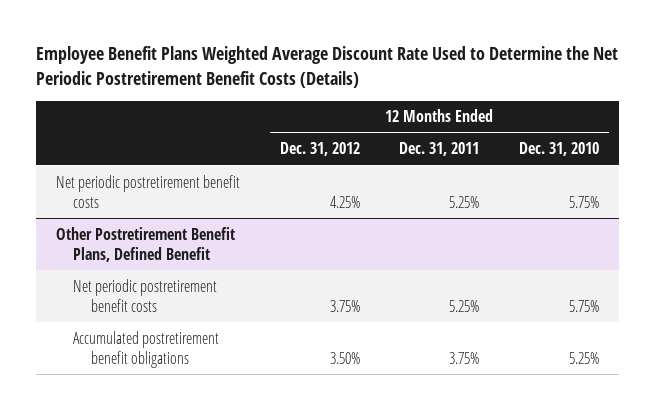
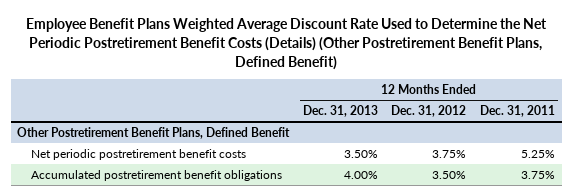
- Employee Benefit Plans Weighted Average Discount Rate Used to Determine the Net Periodic Postretirement Benefit Costs (Details)
+ Employee Benefit Plans Weighted Average Discount Rate Used to Determine the Net Periodic Postretirement Benefit Costs (Details) (Other Postretirement Benefit Plans, Defined Benefit)
- | 12 Months Ended Dec. 31, 2012 | 12 Months Ended Dec. 31, 2011 | 12 Months Ended Dec. 31, 2010
+ | 12 Months Ended Dec. 31, 2013 | 12 Months Ended Dec. 31, 2012 | 12 Months Ended Dec. 31, 2011
- Net periodic postretirement benefit costs | 4.25% | 5.25% | 5.75%

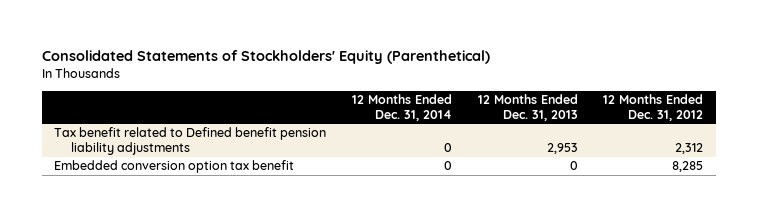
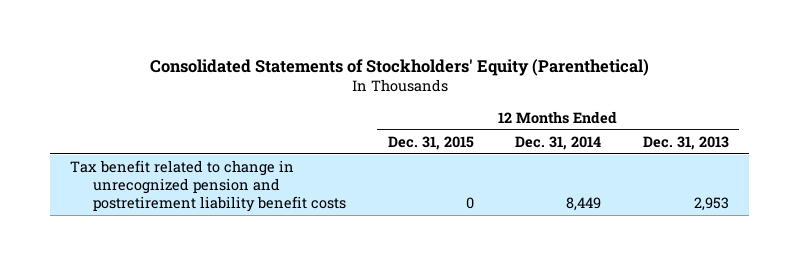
- | 12 Months Ended Dec. 31, 2014 | 12 Months Ended Dec. 31, 2013 | 12 Months Ended Dec. 31, 2012
+ | 12 Months Ended Dec. 31, 2015 | 12 Months Ended Dec. 31, 2014 | 12 Months Ended Dec. 31, 2013
- Tax benefit related to Defined benefit pension liability adjustments | 0 | 2,953 | 2,312
- Embedded conversion option tax benefit | 0 | 0 | 8,285
+ Tax benefit related to change in unrecognized pension and postretirement liability benefit costs | 0 | 8,449 | 2,953

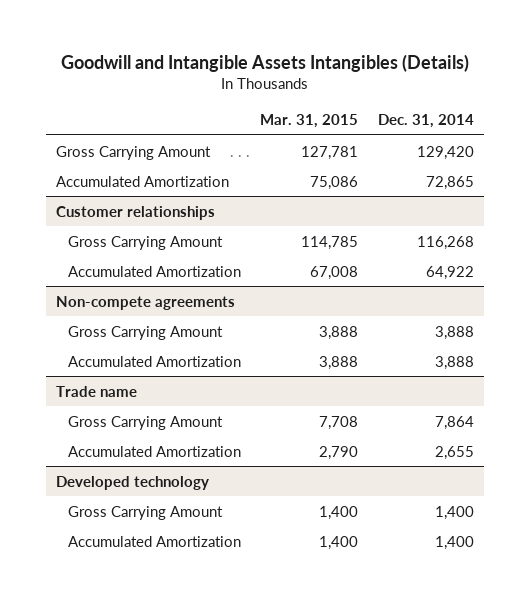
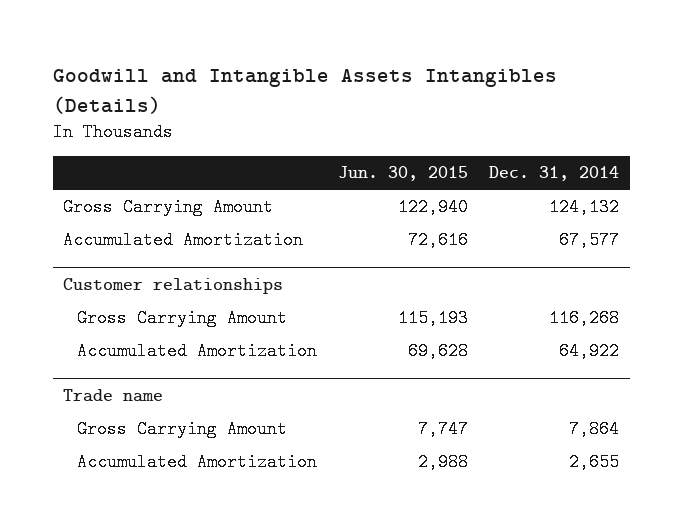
- | Mar. 31, 2015 | Dec. 31, 2014
+ | Jun. 30, 2015 | Dec. 31, 2014
- Gross Carrying Amount | 127,781 | 129,420
- Accumulated Amortization | 75,086 | 72,865
+ Gross Carrying Amount | 122,940 | 124,132
+ Accumulated Amortization | 72,616 | 67,577
- Non-compete agreements
- Gross Carrying Amount | 3,888 | 3,888
- Accumulated Amortization | 3,888 | 3,888
- Developed technology
- Gross Carrying Amount | 1,400 | 1,400
- Accumulated Amortization | 1,400 | 1,400

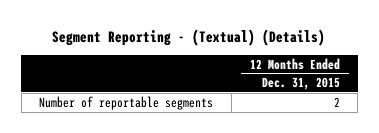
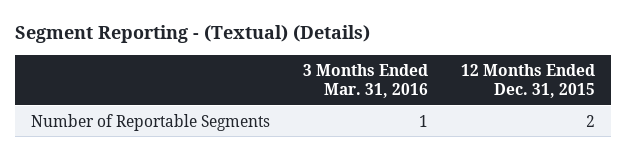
- | 12 Months Ended Dec. 31, 2015
+ | 3 Months Ended Mar. 31, 2016 | 12 Months Ended Dec. 31, 2015
- Number of reportable segments | 2
+ Number of Reportable Segments | 1 | 2

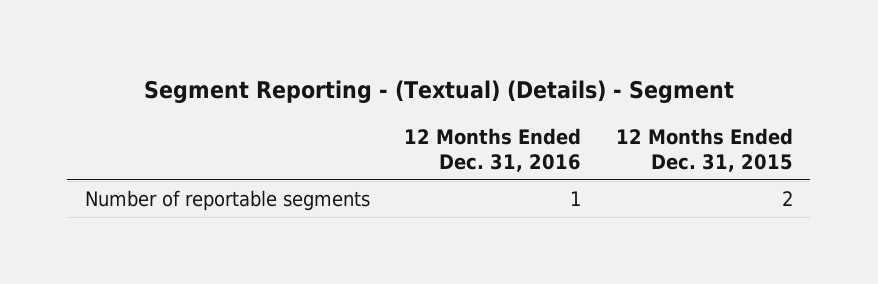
- Segment Reporting - (Textual) (Details)
+ Segment Reporting - (Textual) (Details) - Segment
- | 3 Months Ended Mar. 31, 2016 | 12 Months Ended Dec. 31, 2015
+ | 12 Months Ended Dec. 31, 2016 | 12 Months Ended Dec. 31, 2015
- Number of Reportable Segments | 1 | 2
+ Number of reportable segments | 1 | 2

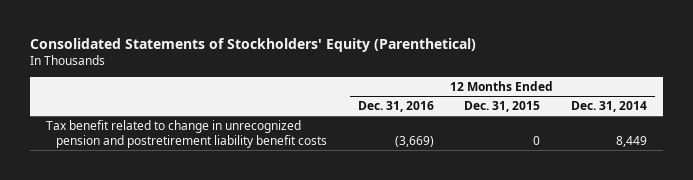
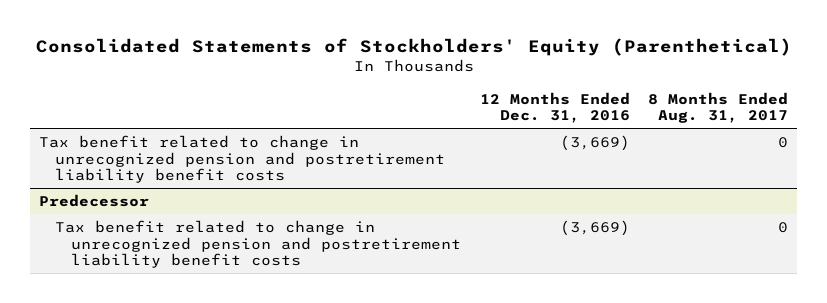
- | 12 Months Ended Dec. 31, 2016 | 12 Months Ended Dec. 31, 2015 | 12 Months Ended Dec. 31, 2014
+ | 12 Months Ended Dec. 31, 2016 | 8 Months Ended Aug. 31, 2017
+ Predecessor
+ Tax benefit related to change in unrecognized pension and postretirement liability benefit costs | (3,669) | 0

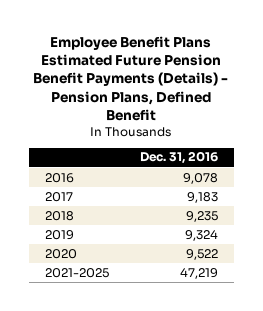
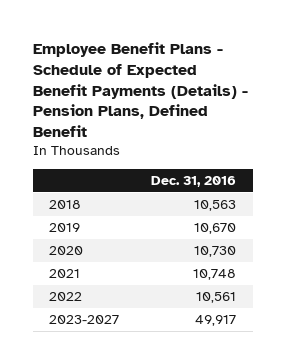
- Employee Benefit Plans Estimated Future Pension Benefit Payments (Details) - Pension Plans, Defined Benefit
+ Employee Benefit Plans - Schedule of Expected Benefit Payments (Details) - Pension Plans, Defined Benefit
- 2016 | 9,078
- 2017 | 9,183
- 2018 | 9,235
- 2019 | 9,324
- 2020 | 9,522
- 2021-2025 | 47,219
+ 2018 | 10,563
+ 2019 | 10,670
+ 2020 | 10,730
+ 2021 | 10,748
+ 2022 | 10,561
+ 2023-2027 | 49,917

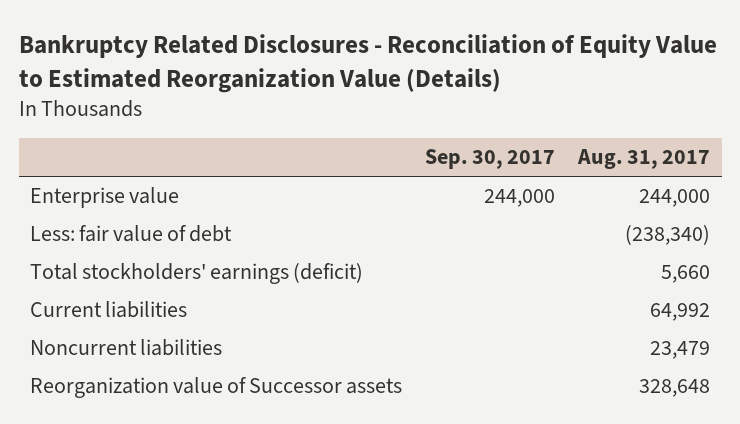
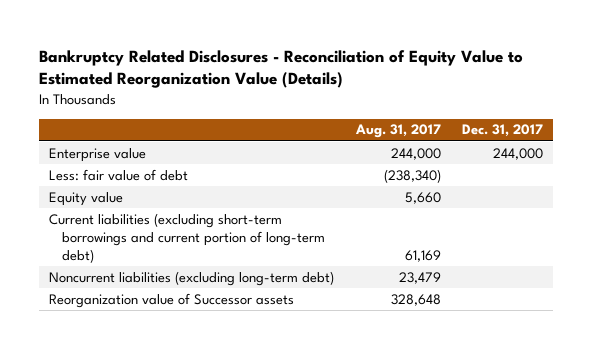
- | Sep. 30, 2017 | Aug. 31, 2017
+ | Aug. 31, 2017 | Dec. 31, 2017
- Total stockholders' earnings (deficit) | | 5,660
- Current liabilities | | 64,992
- Noncurrent liabilities | | 23,479
+ Equity value | 5,660 |
+ Current liabilities (excluding short-term borrowings and current portion of long-term debt) | 61,169 |
+ Noncurrent liabilities (excluding long-term debt) | 23,479 |

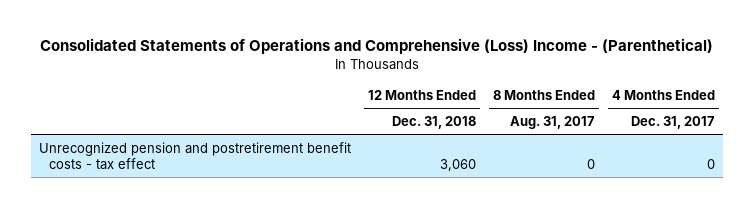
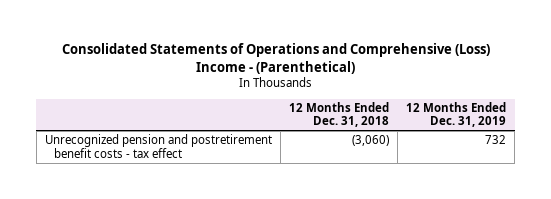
- | 12 Months Ended Dec. 31, 2018 | 8 Months Ended Aug. 31, 2017 | 4 Months Ended Dec. 31, 2017
+ | 12 Months Ended Dec. 31, 2018 | 12 Months Ended Dec. 31, 2019
- Unrecognized pension and postretirement benefit costs - tax effect | 3,060 | 0 | 0
+ Unrecognized pension and postretirement benefit costs - tax effect | (3,060) | 732

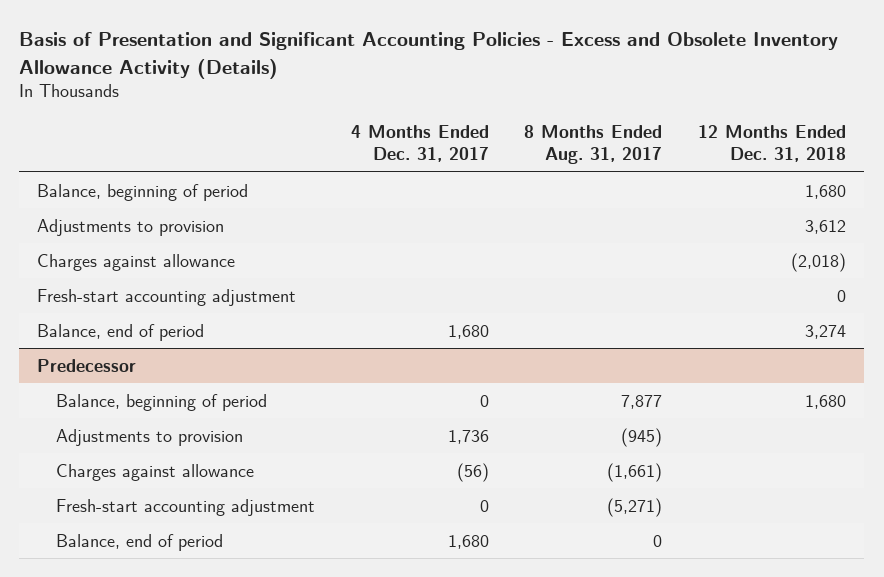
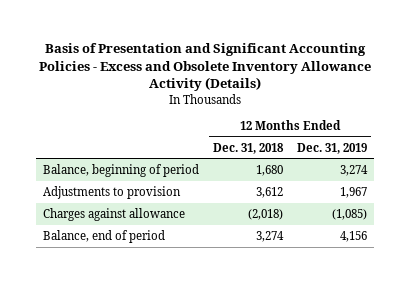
- | 4 Months Ended Dec. 31, 2017 | 8 Months Ended Aug. 31, 2017 | 12 Months Ended Dec. 31, 2018
+ | 12 Months Ended Dec. 31, 2018 | 12 Months Ended Dec. 31, 2019
- Fresh-start accounting adjustment | | | 0
- Predecessor
- Balance, beginning of period | 0 | 7,877 | 1,680
- Adjustments to provision | 1,736 | (945) |
- Charges against allowance | (56) | (1,661) |
- Fresh-start accounting adjustment | 0 | (5,271) |
- Balance, end of period | 1,680 | 0 |

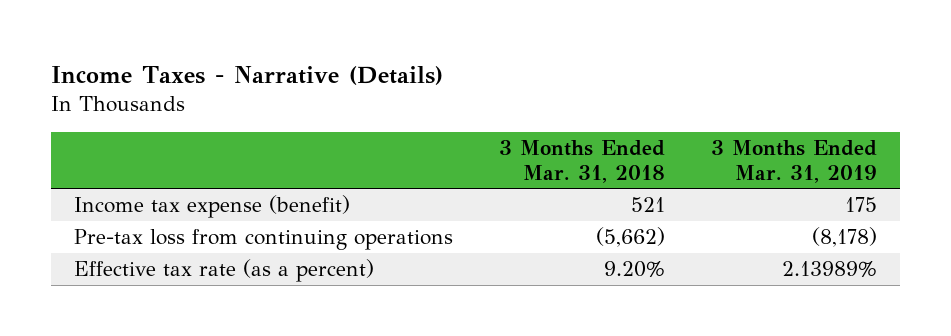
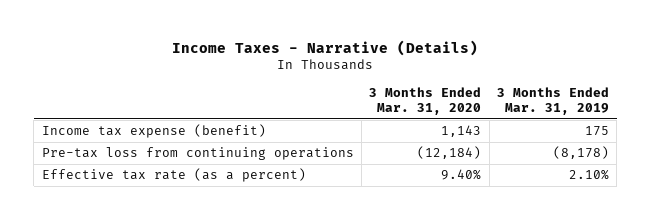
- | 3 Months Ended Mar. 31, 2018 | 3 Months Ended Mar. 31, 2019
+ | 3 Months Ended Mar. 31, 2020 | 3 Months Ended Mar. 31, 2019
- Effective tax rate (as a percent) | 9.20% | 2.13989%
+ Effective tax rate (as a percent) | 9.40% | 2.10%

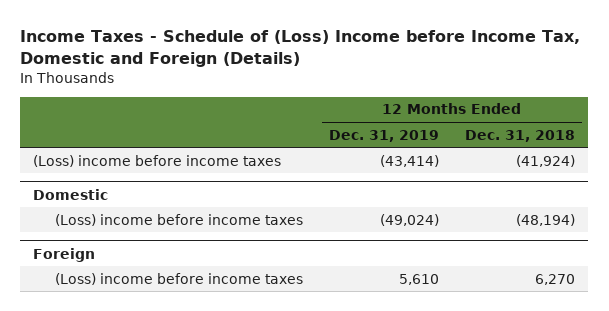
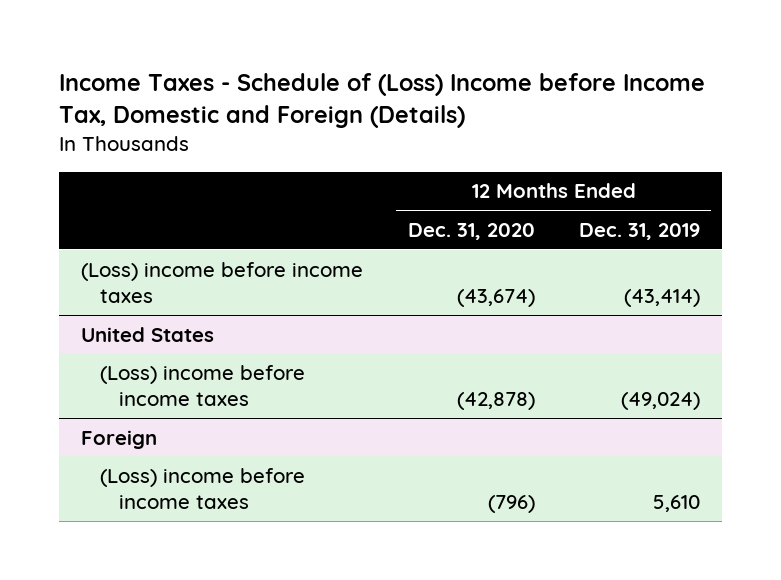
- | 12 Months Ended Dec. 31, 2019 | 12 Months Ended Dec. 31, 2018
+ | 12 Months Ended Dec. 31, 2020 | 12 Months Ended Dec. 31, 2019
- Domestic
+ United States

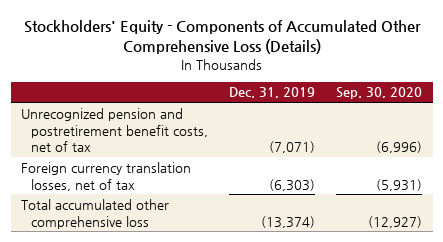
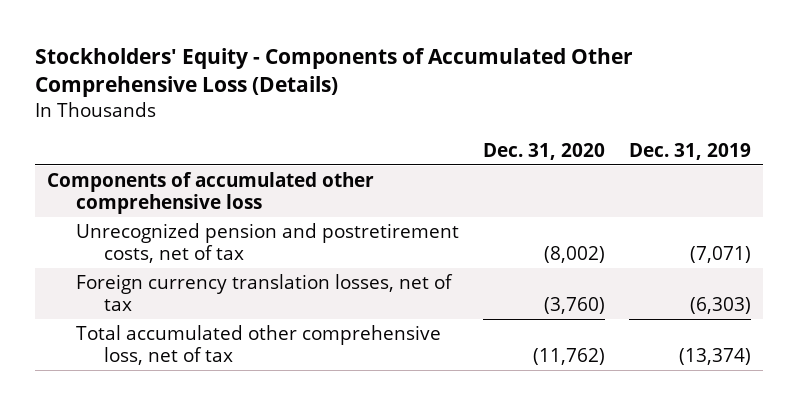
- | Dec. 31, 2019 | Sep. 30, 2020
+ | Dec. 31, 2020 | Dec. 31, 2019
- Unrecognized pension and postretirement benefit costs, net of tax | (7,071) | (6,996)
+ Components of accumulated other comprehensive loss
+ Unrecognized pension and postretirement costs, net of tax | (8,002) | (7,071)
- Total accumulated other comprehensive loss | (13,374) | (12,927)
+ Total accumulated other comprehensive loss, net of tax | (11,762) | (13,374)

